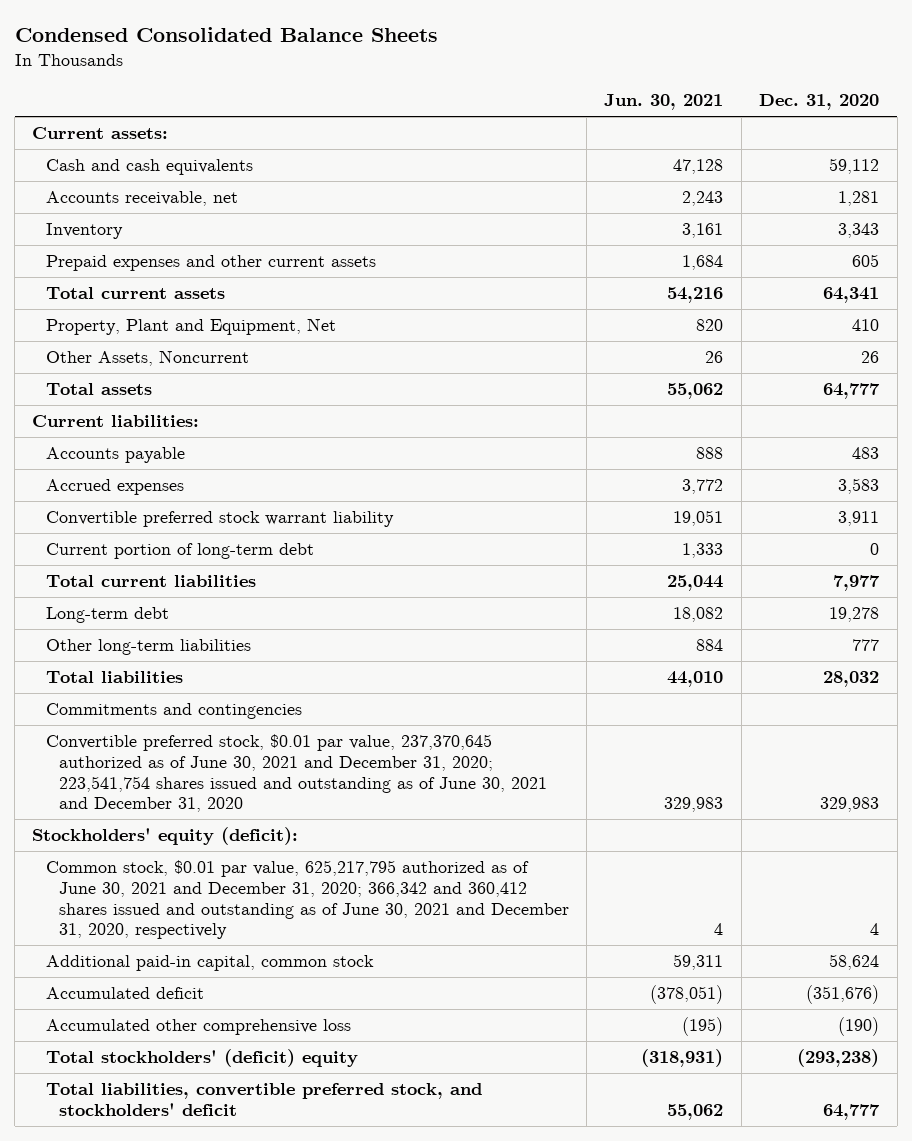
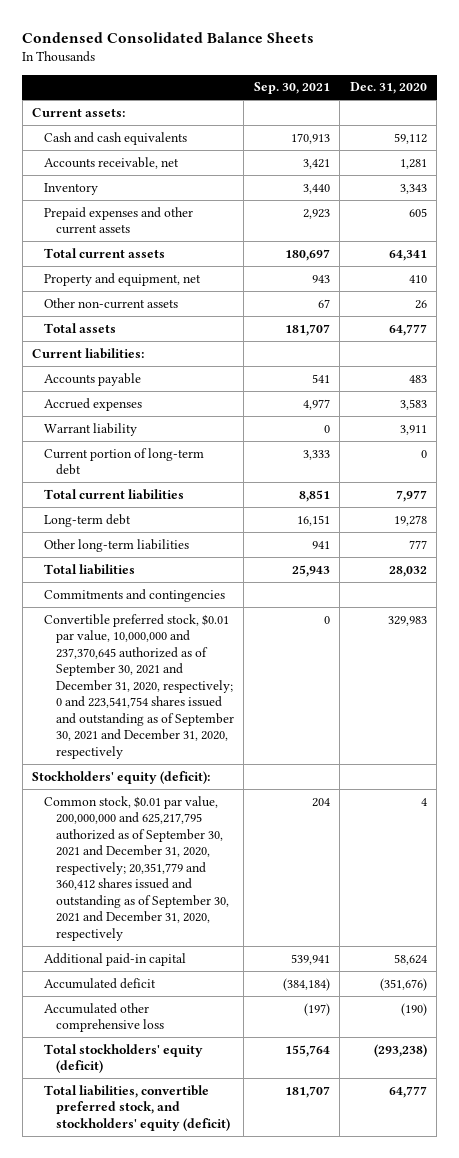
- | Jun. 30, 2021 | Dec. 31, 2020
+ | Sep. 30, 2021 | Dec. 31, 2020
- Property, Plant and Equipment, Net | 820 | 410
- Other Assets, Noncurrent | 26 | 26
+ Property and equipment, net | 943 | 410
+ Other non-current assets | 67 | 26
- Convertible preferred stock warrant liability | 19,051 | 3,911
+ Warrant liability | 0 | 3,911
- Convertible preferred stock, $0.01 par value, 237,370,645 authorized as of June 30, 2021 and December 31, 2020; 223,541,754 shares issued and outstanding as of June 30, 2021 and December 31, 2020 | 329,983 | 329,983
+ Convertible preferred stock, $0.01 par value, 10,000,000 and 237,370,645 authorized as of September 30, 2021 and December 31, 2020, respectively; 0 and 223,541,754 shares issued and outstanding as of September 30, 2021 and December 31, 2020, respectively | 0 | 329,983
- Common stock, $0.01 par value, 625,217,795 authorized as of June 30, 2021 and December 31, 2020; 366,342 and 360,412 shares issued and outstanding as of June 30, 2021 and December 31, 2020, respectively | 4 | 4
- Additional paid-in capital, common stock | 59,311 | 58,624
+ Common stock, $0.01 par value, 200,000,000 and 625,217,795 authorized as of September 30, 2021 and December 31, 2020, respectively; 20,351,779 and 360,412 shares issued and outstanding as of September 30, 2021 and December 31, 2020, respectively | 204 | 4
+ Additional paid-in capital | 539,941 | 58,624
- Total stockholders' (deficit) equity | (318,931) | (293,238)
- Total liabilities, convertible preferred stock, and stockholders' deficit | 55,062 | 64,777
+ Total stockholders' equity (deficit) | 155,764 | (293,238)
+ Total liabilities, convertible preferred stock, and stockholders' equity (deficit) | 181,707 | 64,777

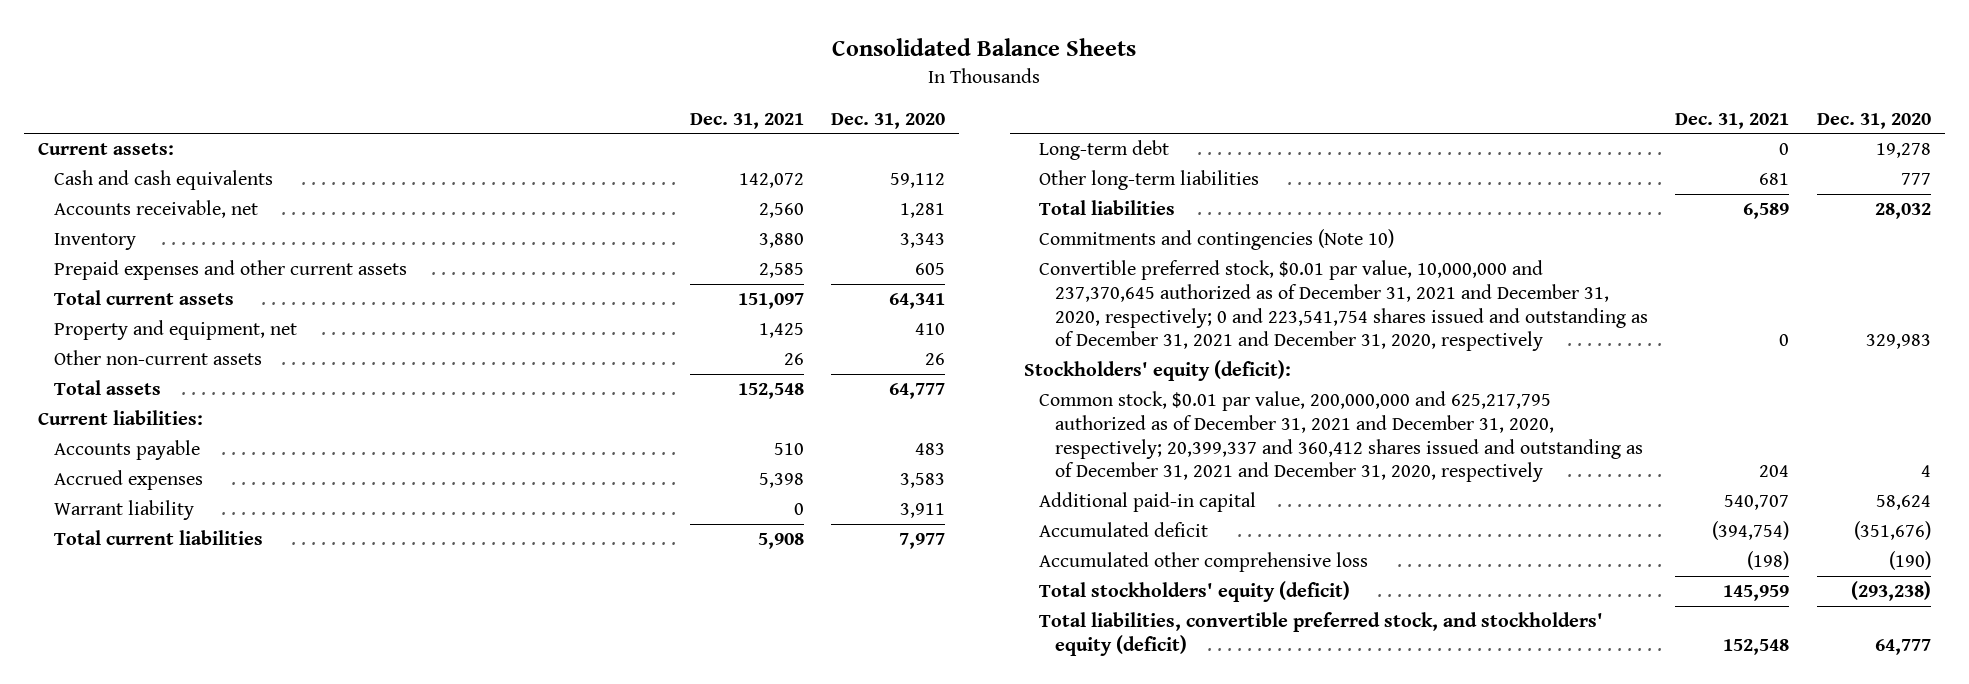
- Condensed Consolidated Balance Sheets
+ Consolidated Balance Sheets
- | Sep. 30, 2021 | Dec. 31, 2020
+ | Dec. 31, 2021 | Dec. 31, 2020
- Current portion of long-term debt | 3,333 | 0
- Commitments and contingencies
- Convertible preferred stock, $0.01 par value, 10,000,000 and 237,370,645 authorized as of September 30, 2021 and December 31, 2020, respectively; 0 and 223,541,754 shares issued and outstanding as of September 30, 2021 and December 31, 2020, respectively | 0 | 329,983
+ Commitments and contingencies (Note 10)
+ Convertible preferred stock, $0.01 par value, 10,000,000 and 237,370,645 authorized as of December 31, 2021 and December 31, 2020, respectively; 0 and 223,541,754 shares issued and outstanding as of December 31, 2021 and December 31, 2020, respectively | 0 | 329,983
- Common stock, $0.01 par value, 200,000,000 and 625,217,795 authorized as of September 30, 2021 and December 31, 2020, respectively; 20,351,779 and 360,412 shares issued and outstanding as of September 30, 2021 and December 31, 2020, respectively | 204 | 4
+ Common stock, $0.01 par value, 200,000,000 and 625,217,795 authorized as of December 31, 2021 and December 31, 2020, respectively; 20,399,337 and 360,412 shares issued and outstanding as of December 31, 2021 and December 31, 2020, respectively | 204 | 4

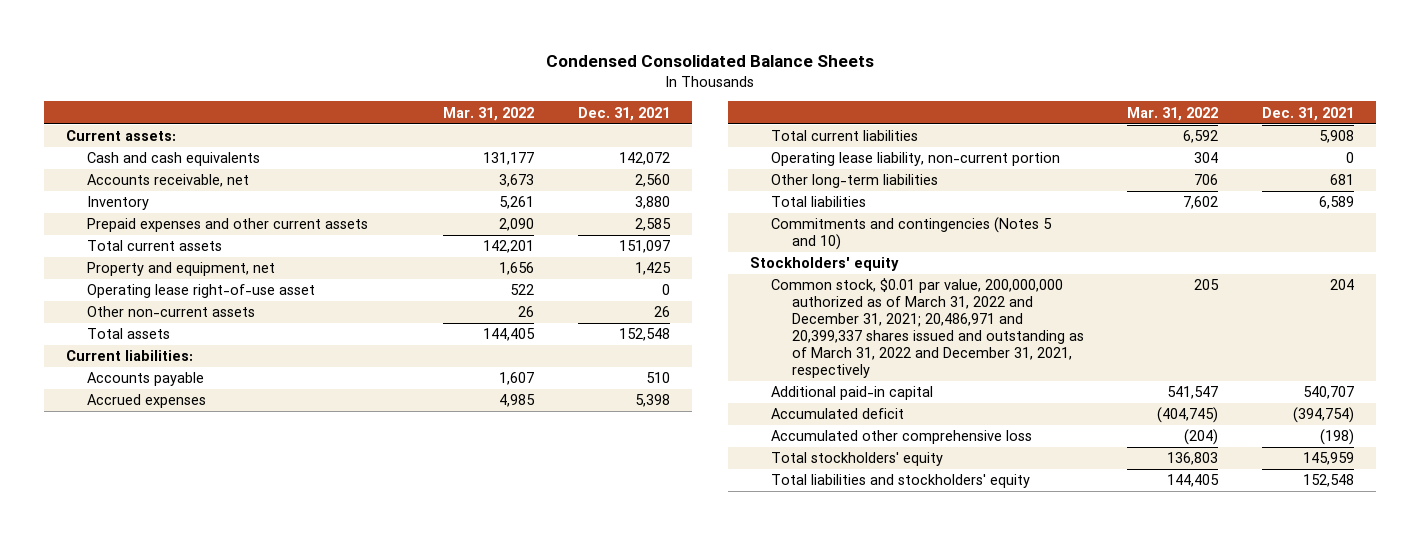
- Consolidated Balance Sheets
+ Condensed Consolidated Balance Sheets
- | Dec. 31, 2021 | Dec. 31, 2020
+ | Mar. 31, 2022 | Dec. 31, 2021
+ Operating lease right-of-use asset | 522 | 0
- Warrant liability | 0 | 3,911
- Long-term debt | 0 | 19,278
+ Operating lease liability, non-current portion | 304 | 0
- Commitments and contingencies (Note 10)
- Convertible preferred stock, $0.01 par value, 10,000,000 and 237,370,645 authorized as of December 31, 2021 and December 31, 2020, respectively; 0 and 223,541,754 shares issued and outstanding as of December 31, 2021 and December 31, 2020, respectively | 0 | 329,983
- Stockholders' equity (deficit):
- Common stock, $0.01 par value, 200,000,000 and 625,217,795 authorized as of December 31, 2021 and December 31, 2020, respectively; 20,399,337 and 360,412 shares issued and outstanding as of December 31, 2021 and December 31, 2020, respectively | 204 | 4
+ Commitments and contingencies (Notes 5 and 10)
+ Stockholders' equity
+ Common stock, $0.01 par value, 200,000,000 authorized as of March 31, 2022 and December 31, 2021; 20,486,971 and 20,399,337 shares issued and outstanding as of March 31, 2022 and December 31, 2021, respectively | 205 | 204
- Total stockholders' equity (deficit) | 145,959 | (293,238)
- Total liabilities, convertible preferred stock, and stockholders' equity (deficit) | 152,548 | 64,777
+ Total stockholders' equity | 136,803 | 145,959
+ Total liabilities and stockholders' equity | 144,405 | 152,548

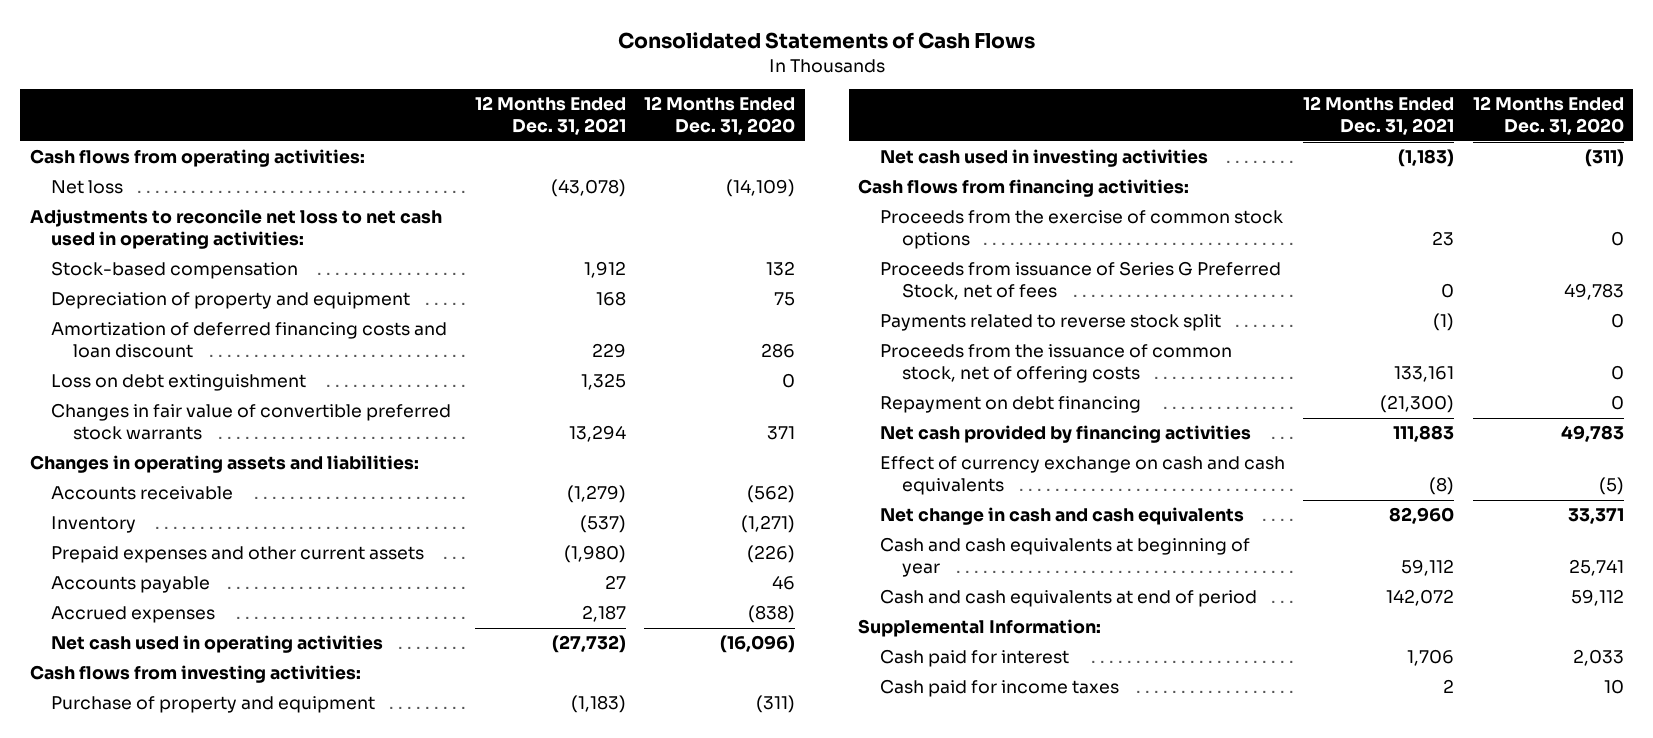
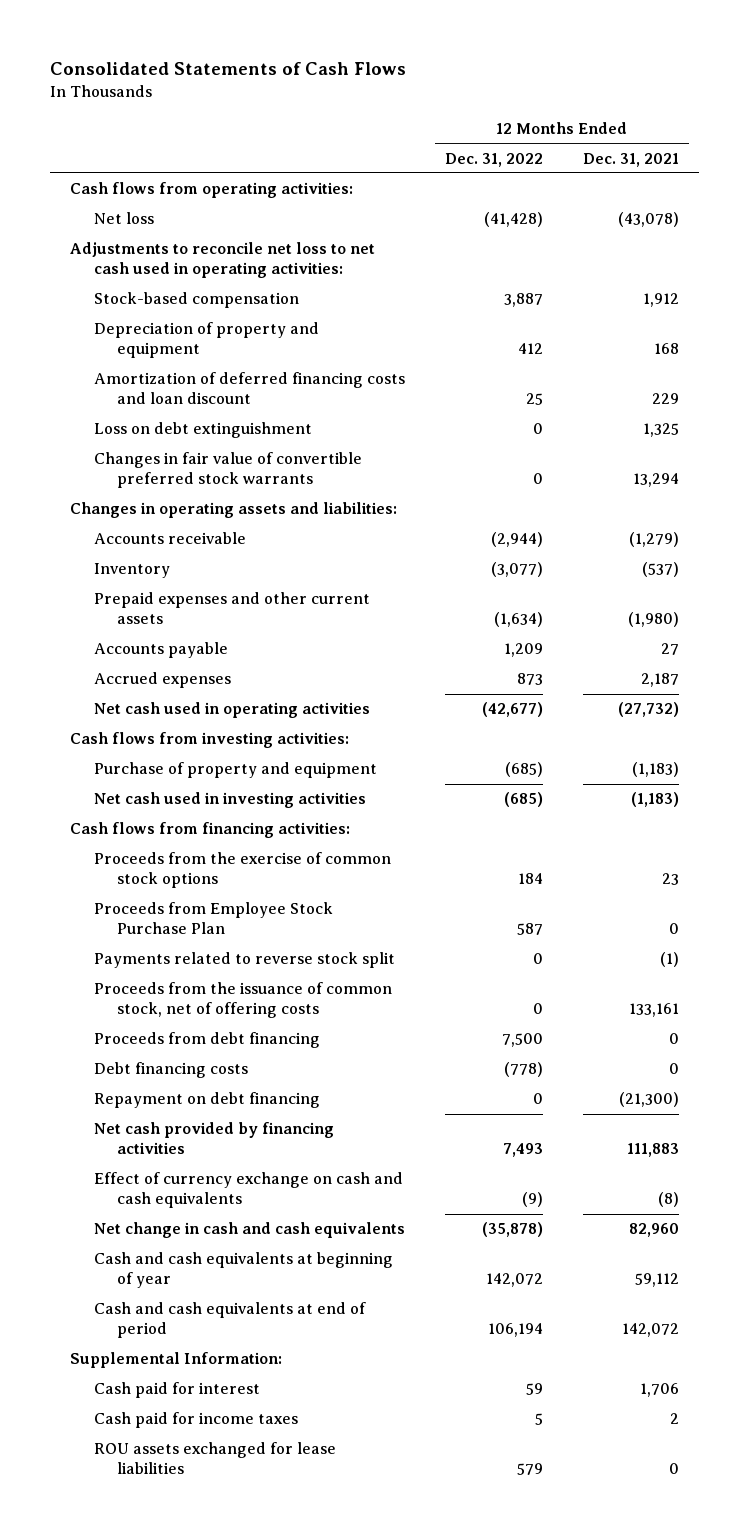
- | 12 Months Ended Dec. 31, 2021 | 12 Months Ended Dec. 31, 2020
+ | 12 Months Ended Dec. 31, 2022 | 12 Months Ended Dec. 31, 2021
- Proceeds from issuance of Series G Preferred Stock, net of fees | 0 | 49,783
+ Proceeds from Employee Stock Purchase Plan | 587 | 0
+ Proceeds from debt financing | 7,500 | 0
+ Debt financing costs | (778) | 0
+ ROU assets exchanged for lease liabilities | 579 | 0

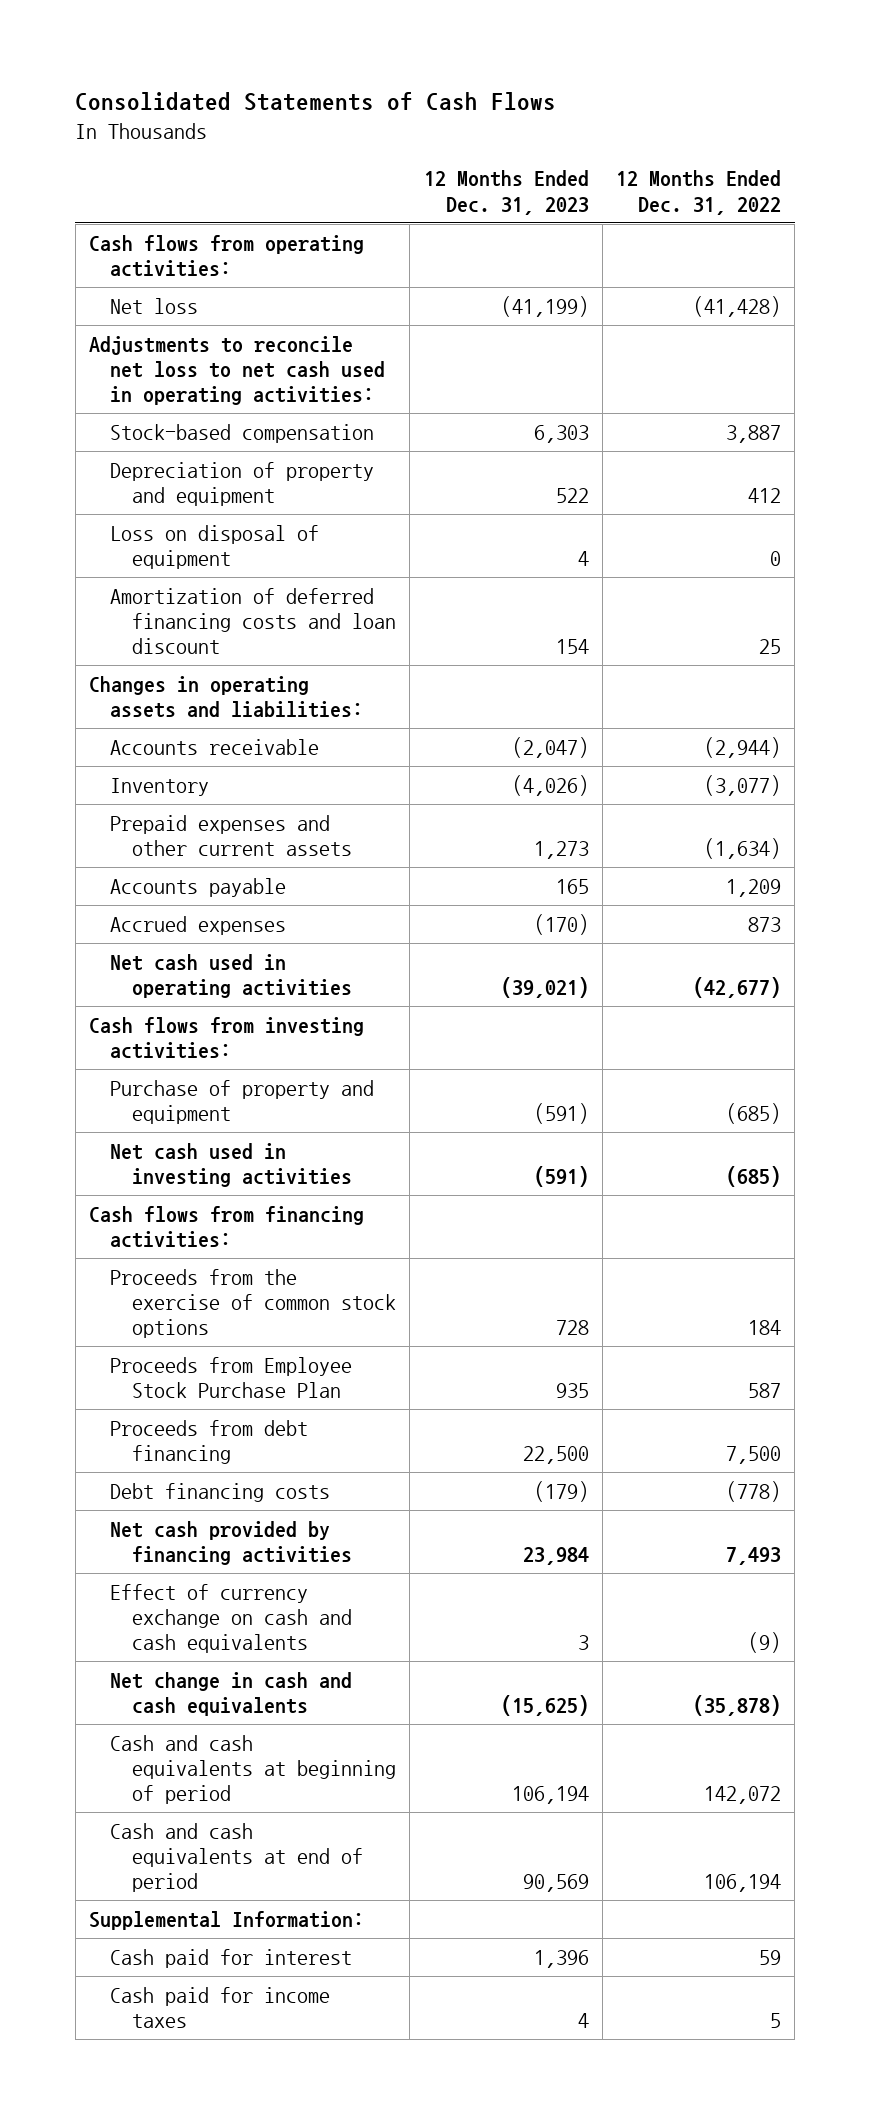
- | 12 Months Ended Dec. 31, 2022 | 12 Months Ended Dec. 31, 2021
+ | 12 Months Ended Dec. 31, 2023 | 12 Months Ended Dec. 31, 2022
+ Loss on disposal of equipment | 4 | 0
- Loss on debt extinguishment | 0 | 1,325
- Changes in fair value of convertible preferred stock warrants | 0 | 13,294
- Payments related to reverse stock split | 0 | (1)
- Proceeds from the issuance of common stock, net of offering costs | 0 | 133,161
- Repayment on debt financing | 0 | (21,300)
- Cash and cash equivalents at beginning of year | 142,072 | 59,112
+ Cash and cash equivalents at beginning of period | 106,194 | 142,072
- ROU assets exchanged for lease liabilities | 579 | 0

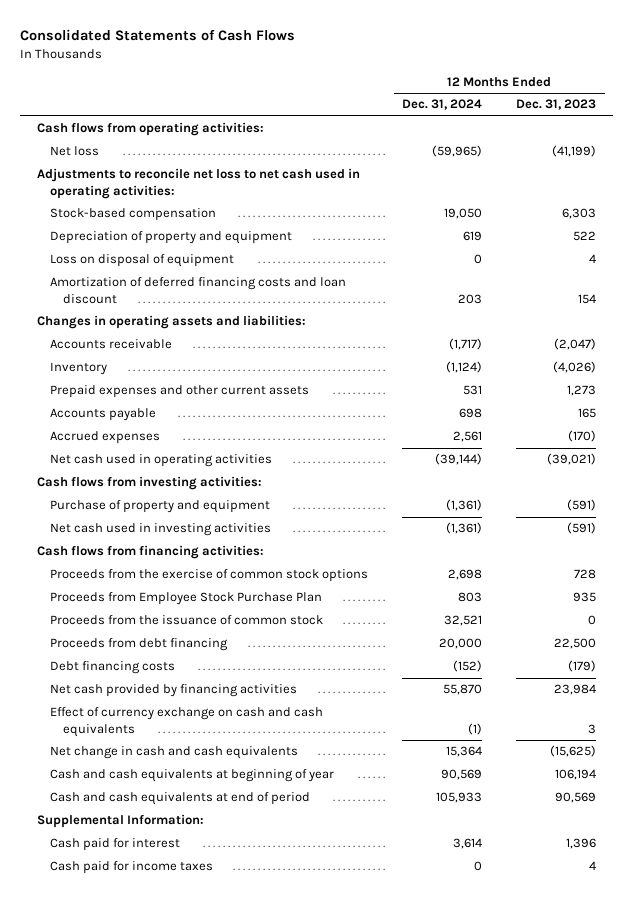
- | 12 Months Ended Dec. 31, 2023 | 12 Months Ended Dec. 31, 2022
+ | 12 Months Ended Dec. 31, 2024 | 12 Months Ended Dec. 31, 2023
+ Proceeds from the issuance of common stock | 32,521 | 0
- Cash and cash equivalents at beginning of period | 106,194 | 142,072
+ Cash and cash equivalents at beginning of year | 90,569 | 106,194

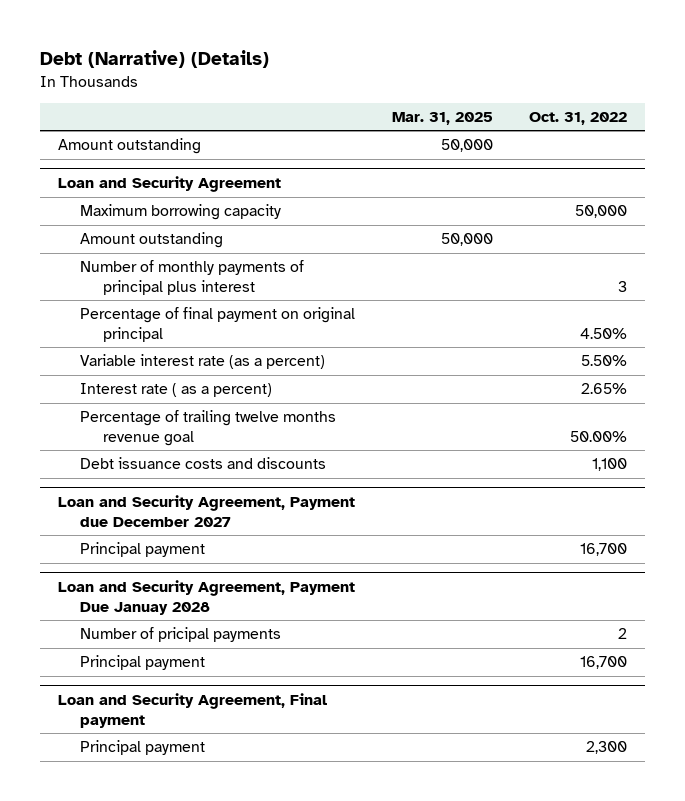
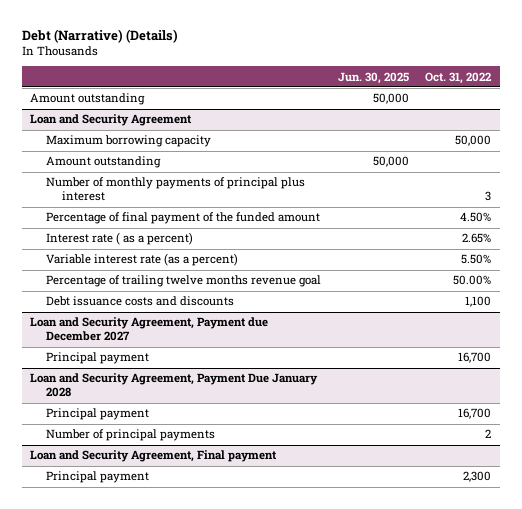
- | Mar. 31, 2025 | Oct. 31, 2022
+ | Jun. 30, 2025 | Oct. 31, 2022
@ Loan and Security Agreement
- Percentage of final payment on original principal | | 4.50%
+ Percentage of final payment of the funded amount | | 4.50%
moved down: Variable interest rate (as a percent) | | 5.50%
- Loan and Security Agreement, Payment Due Januay 2028
- Number of pricipal payments | | 2
+ Loan and Security Agreement, Payment Due January 2028
+ Number of principal payments | | 2

